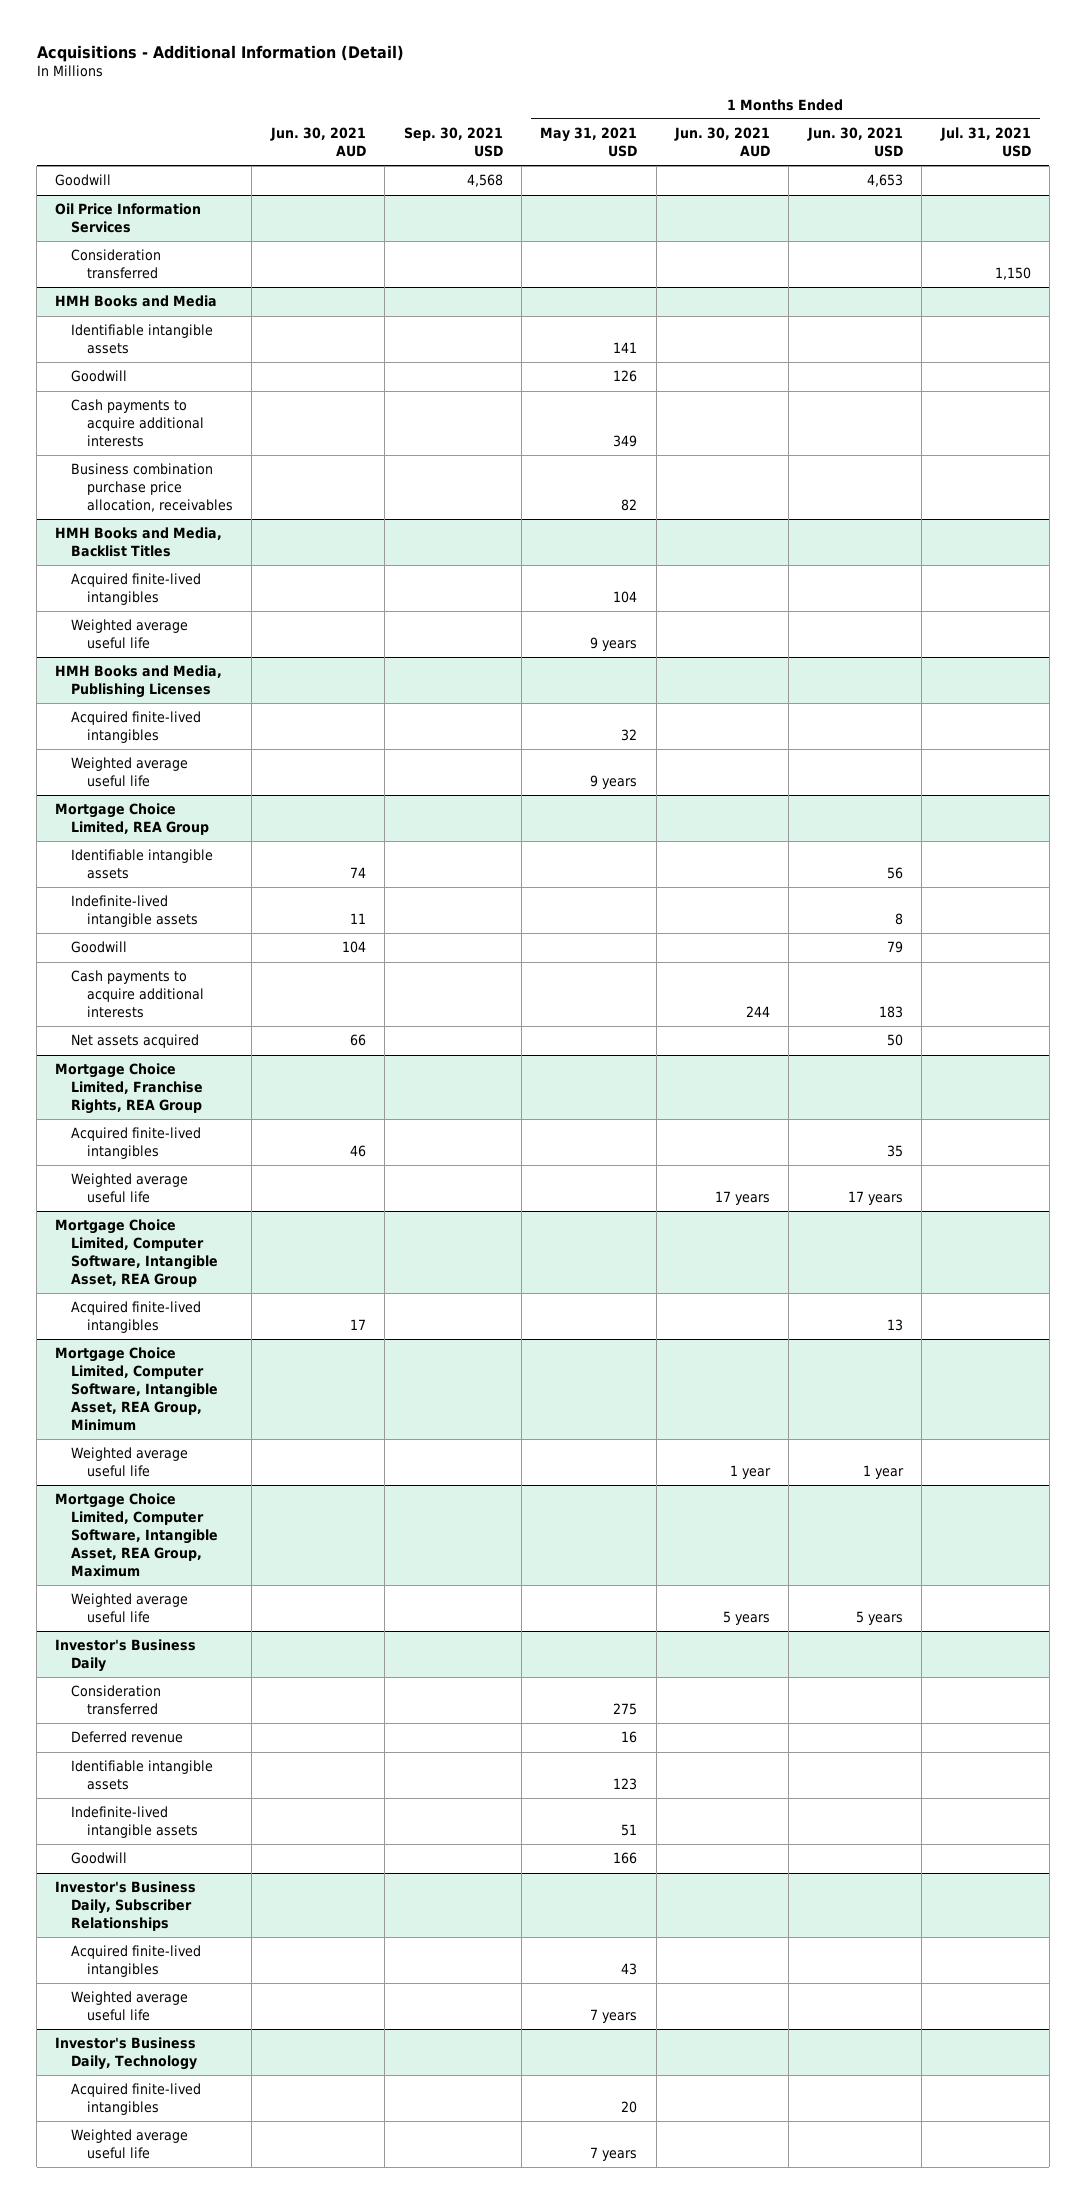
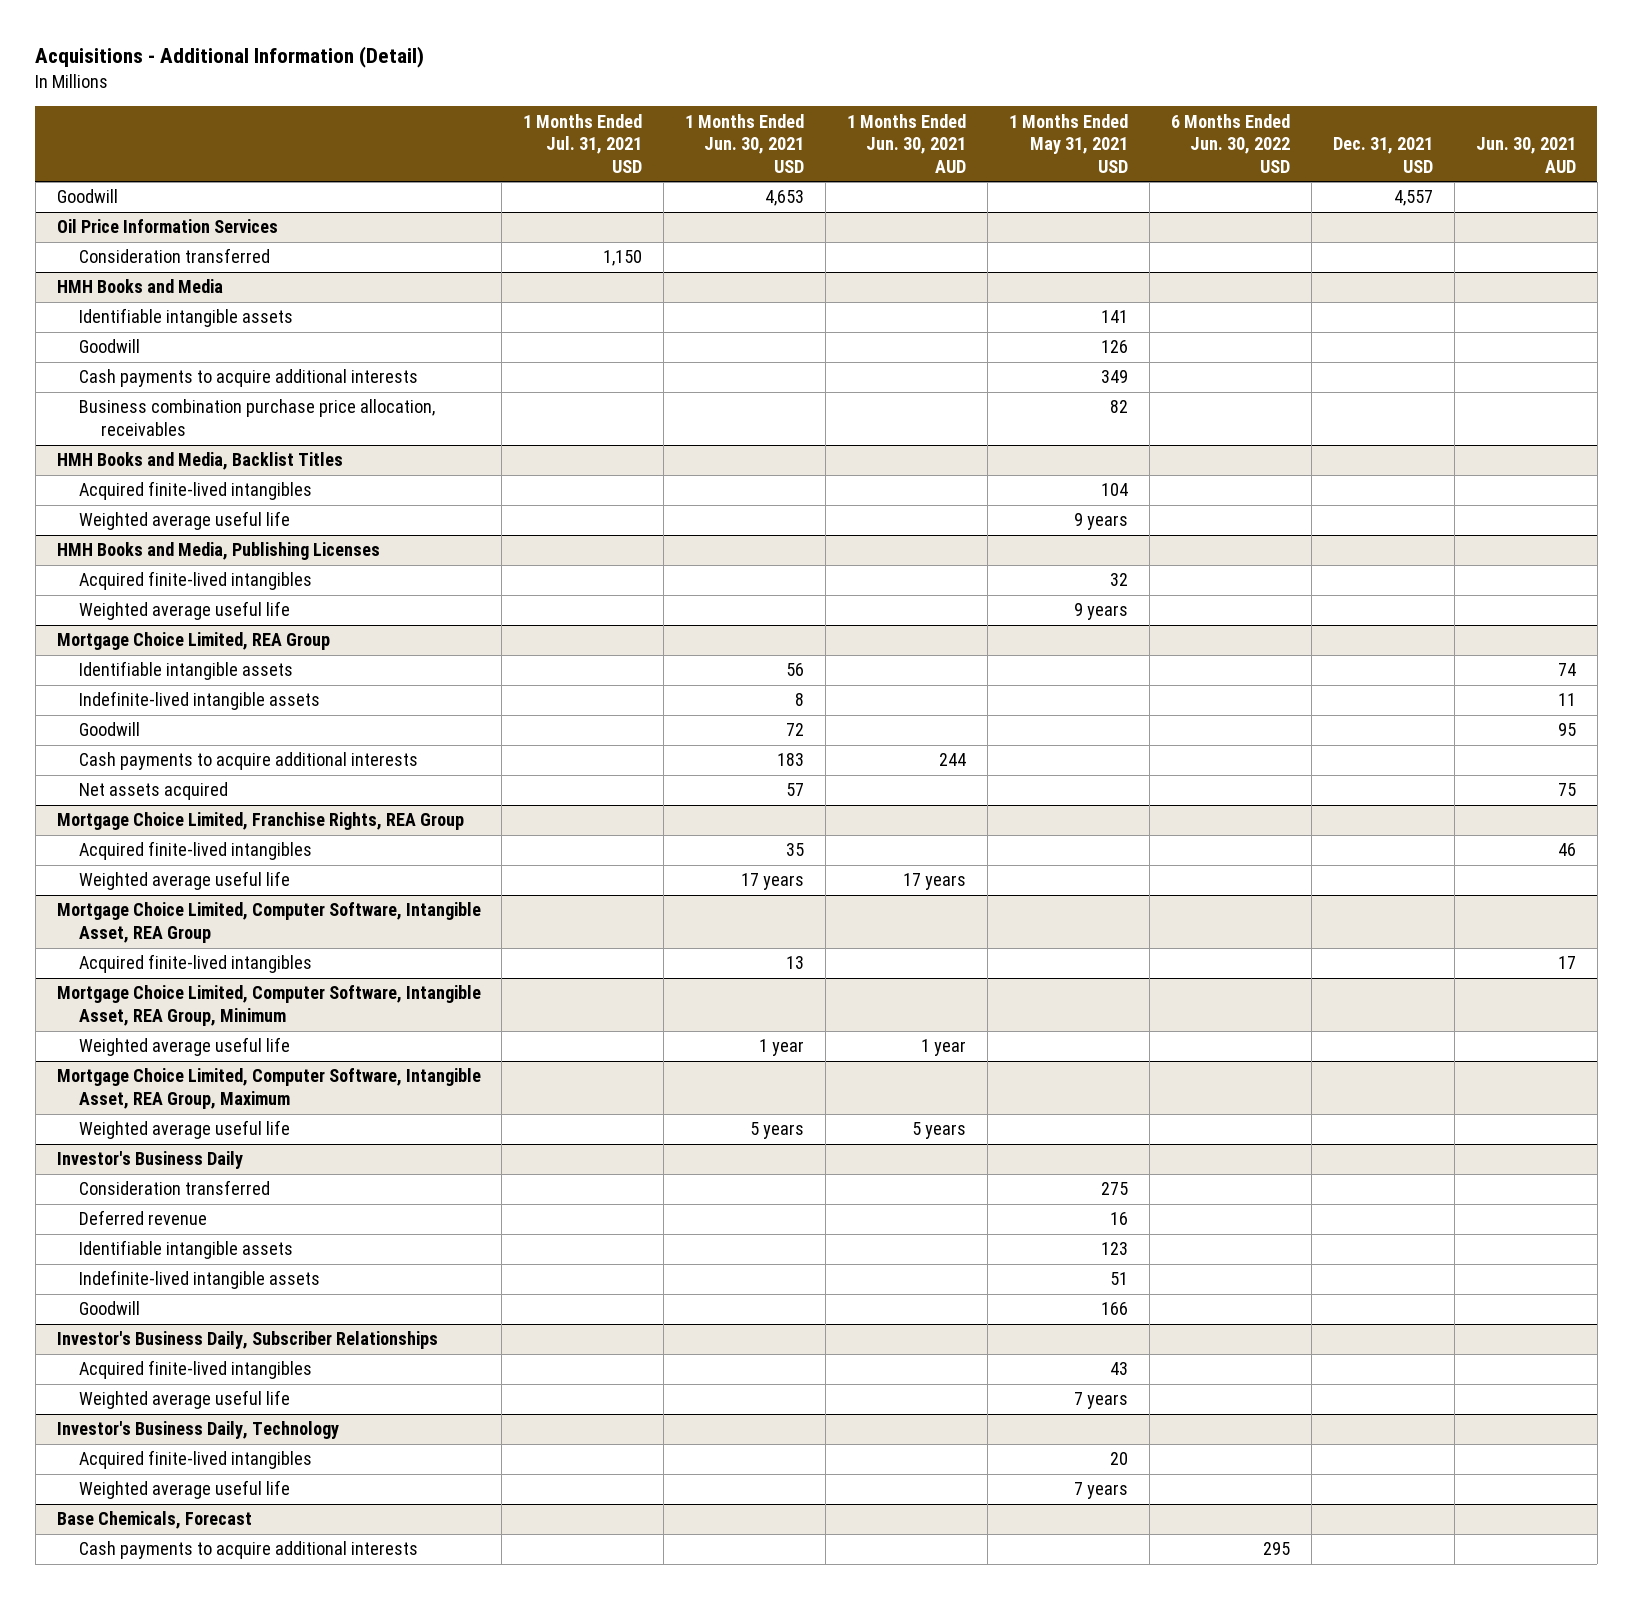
- | Jun. 30, 2021 AUD | Sep. 30, 2021 USD | 1 Months Ended May 31, 2021 USD | 1 Months Ended Jun. 30, 2021 AUD | 1 Months Ended Jun. 30, 2021 USD | 1 Months Ended Jul. 31, 2021 USD
+ | 1 Months Ended Jul. 31, 2021 USD | 1 Months Ended Jun. 30, 2021 USD | 1 Months Ended Jun. 30, 2021 AUD | 1 Months Ended May 31, 2021 USD | 6 Months Ended Jun. 30, 2022 USD | Dec. 31, 2021 USD | Jun. 30, 2021 AUD
@ Mortgage Choice Limited, REA Group
- Goodwill | 104 | | | | 79 |
+ Goodwill | | 72 | | | | | 95
- Net assets acquired | 66 | | | | 50 |
+ Net assets acquired | | 57 | | | | | 75
+ Base Chemicals, Forecast
+ Cash payments to acquire additional interests | | | | | 295 | |

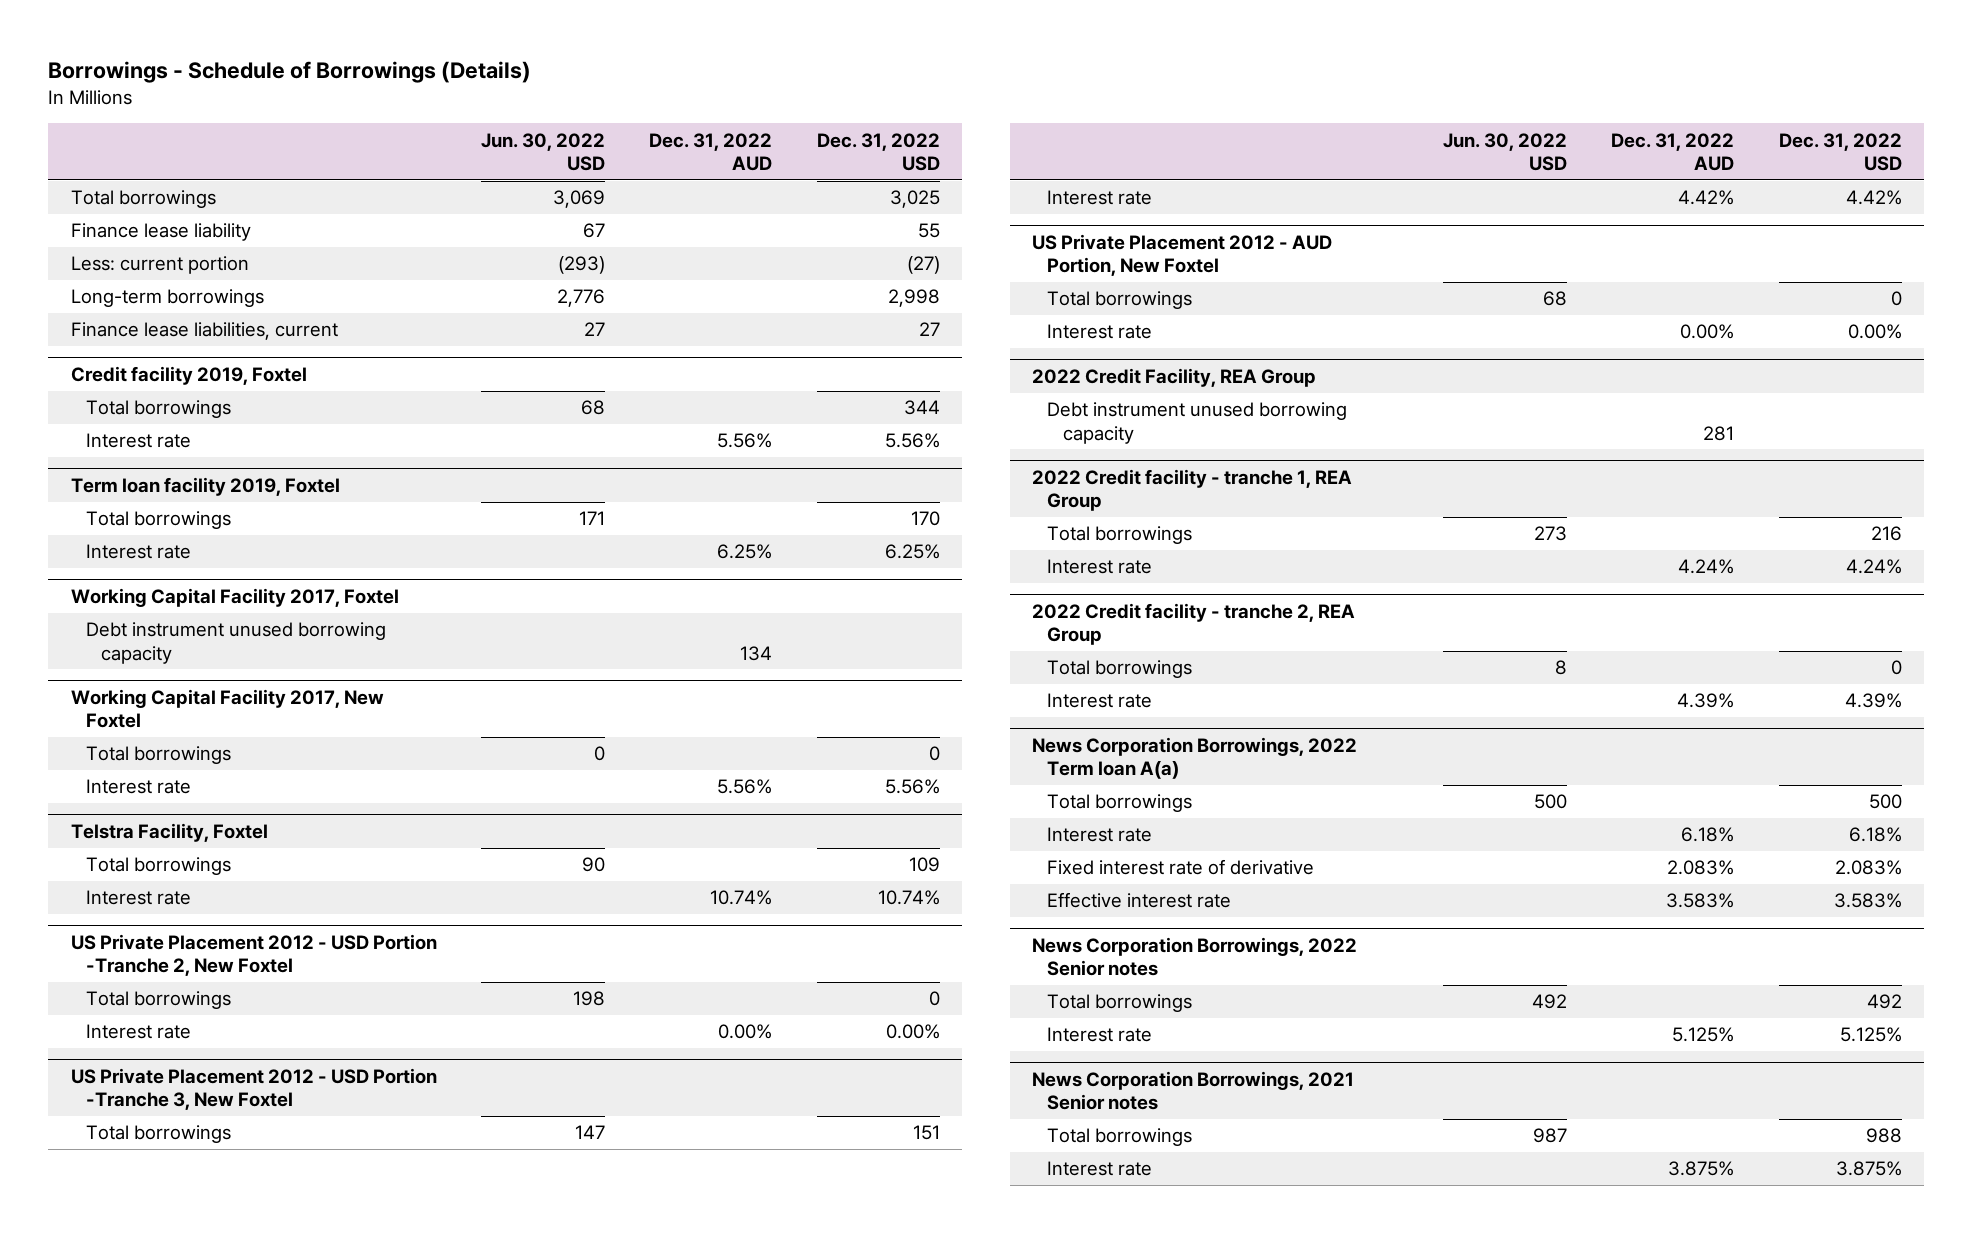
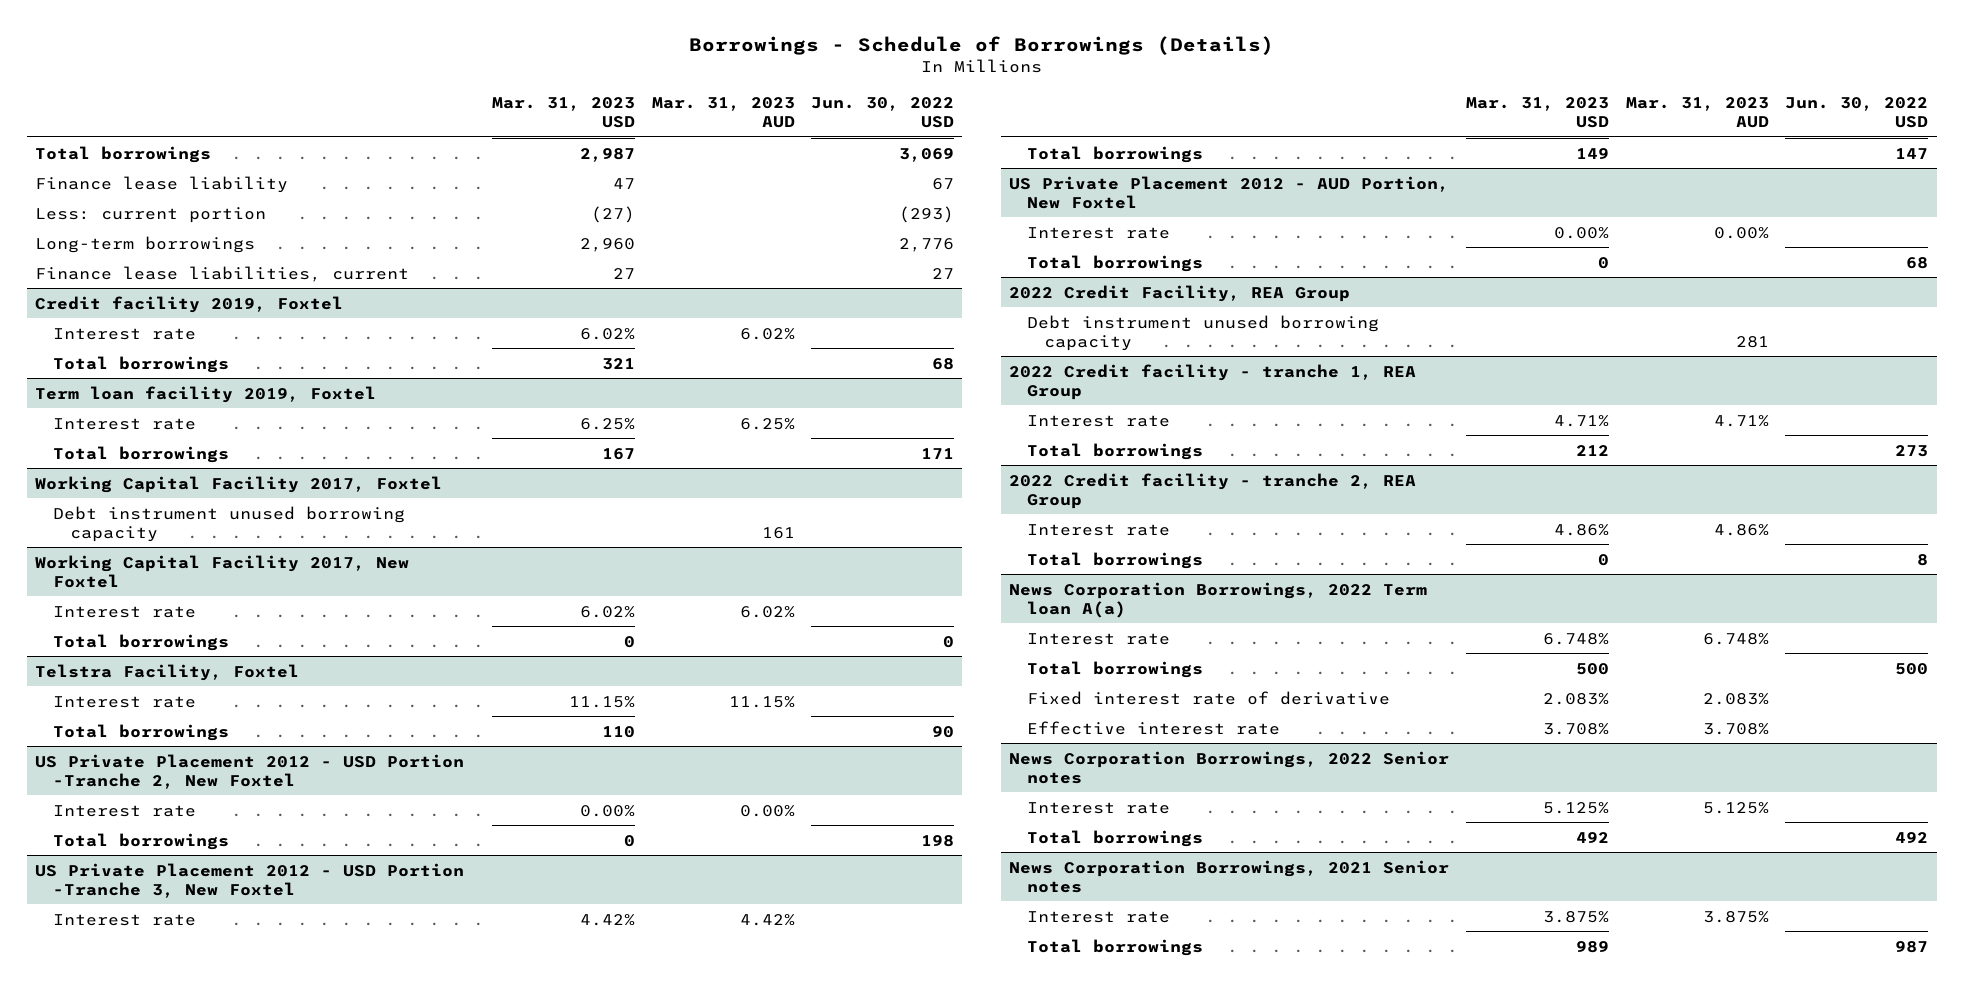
- | Jun. 30, 2022 USD | Dec. 31, 2022 AUD | Dec. 31, 2022 USD
+ | Mar. 31, 2023 USD | Mar. 31, 2023 AUD | Jun. 30, 2022 USD
@ Credit facility 2019, Foxtel
moved down: Total borrowings | 321 | | 68
@ Term loan facility 2019, Foxtel
moved down: Total borrowings | 167 | | 171
@ Working Capital Facility 2017, New Foxtel
moved down: Total borrowings | 0 | | 0
@ Telstra Facility, Foxtel
moved down: Total borrowings | 110 | | 90
@ US Private Placement 2012 - USD Portion -Tranche 2, New Foxtel
moved down: Total borrowings | 0 | | 198
@ US Private Placement 2012 - USD Portion -Tranche 3, New Foxtel
moved down: Total borrowings | 149 | | 147
@ US Private Placement 2012 - AUD Portion, New Foxtel
moved down: Total borrowings | 0 | | 68
@ 2022 Credit facility - tranche 1, REA Group
moved down: Total borrowings | 212 | | 273
@ 2022 Credit facility - tranche 2, REA Group
moved down: Total borrowings | 0 | | 8
@ News Corporation Borrowings, 2022 Term loan A(a)
moved down: Total borrowings | 500 | | 500
@ News Corporation Borrowings, 2022 Senior notes
moved down: Total borrowings | 492 | | 492
@ News Corporation Borrowings, 2021 Senior notes
moved down: Total borrowings | 989 | | 987

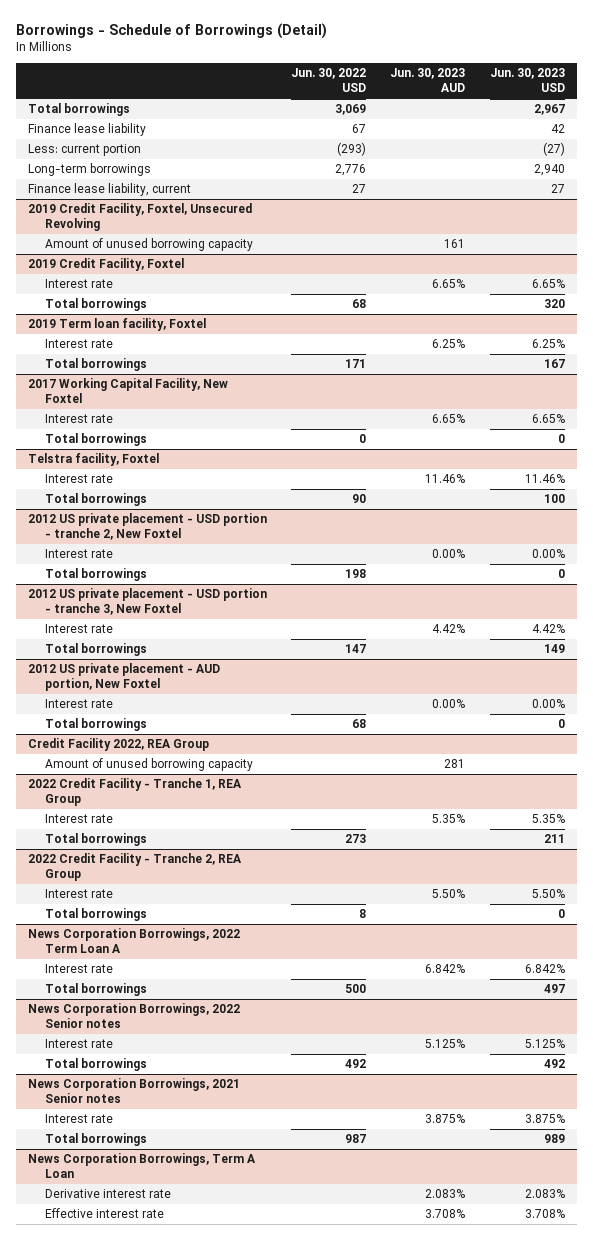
- Borrowings - Schedule of Borrowings (Details)
+ Borrowings - Schedule of Borrowings (Detail)
- | Mar. 31, 2023 USD | Mar. 31, 2023 AUD | Jun. 30, 2022 USD
+ | Jun. 30, 2022 USD | Jun. 30, 2023 AUD | Jun. 30, 2023 USD
- Finance lease liabilities, current | 27 | | 27
- Credit facility 2019, Foxtel
+ Finance lease liability, current | 27 | | 27
+ 2019 Credit Facility, Foxtel, Unsecured Revolving
+ Amount of unused borrowing capacity | | 161 |
+ 2019 Credit Facility, Foxtel
- Term loan facility 2019, Foxtel
+ 2019 Term loan facility, Foxtel
- Working Capital Facility 2017, Foxtel
- Debt instrument unused borrowing capacity | | 161 |
- Working Capital Facility 2017, New Foxtel
+ 2017 Working Capital Facility, New Foxtel
- Telstra Facility, Foxtel
+ Telstra facility, Foxtel
- US Private Placement 2012 - USD Portion -Tranche 2, New Foxtel
+ 2012 US private placement - USD portion - tranche 2, New Foxtel
- US Private Placement 2012 - USD Portion -Tranche 3, New Foxtel
+ 2012 US private placement - USD portion - tranche 3, New Foxtel
- US Private Placement 2012 - AUD Portion, New Foxtel
+ 2012 US private placement - AUD portion, New Foxtel
- 2022 Credit Facility, REA Group
- Debt instrument unused borrowing capacity | | 281 |
- 2022 Credit facility - tranche 1, REA Group
+ Credit Facility 2022, REA Group
+ Amount of unused borrowing capacity | | 281 |
+ 2022 Credit Facility - Tranche 1, REA Group
- 2022 Credit facility - tranche 2, REA Group
+ 2022 Credit Facility - Tranche 2, REA Group
- News Corporation Borrowings, 2022 Term loan A(a)
+ News Corporation Borrowings, 2022 Term Loan A
- Fixed interest rate of derivative | 2.083% | 2.083% |
- Effective interest rate | 3.708% | 3.708% |
+ News Corporation Borrowings, Term A Loan
+ Derivative interest rate | | 2.083% | 2.083%
+ Effective interest rate | | 3.708% | 3.708%

